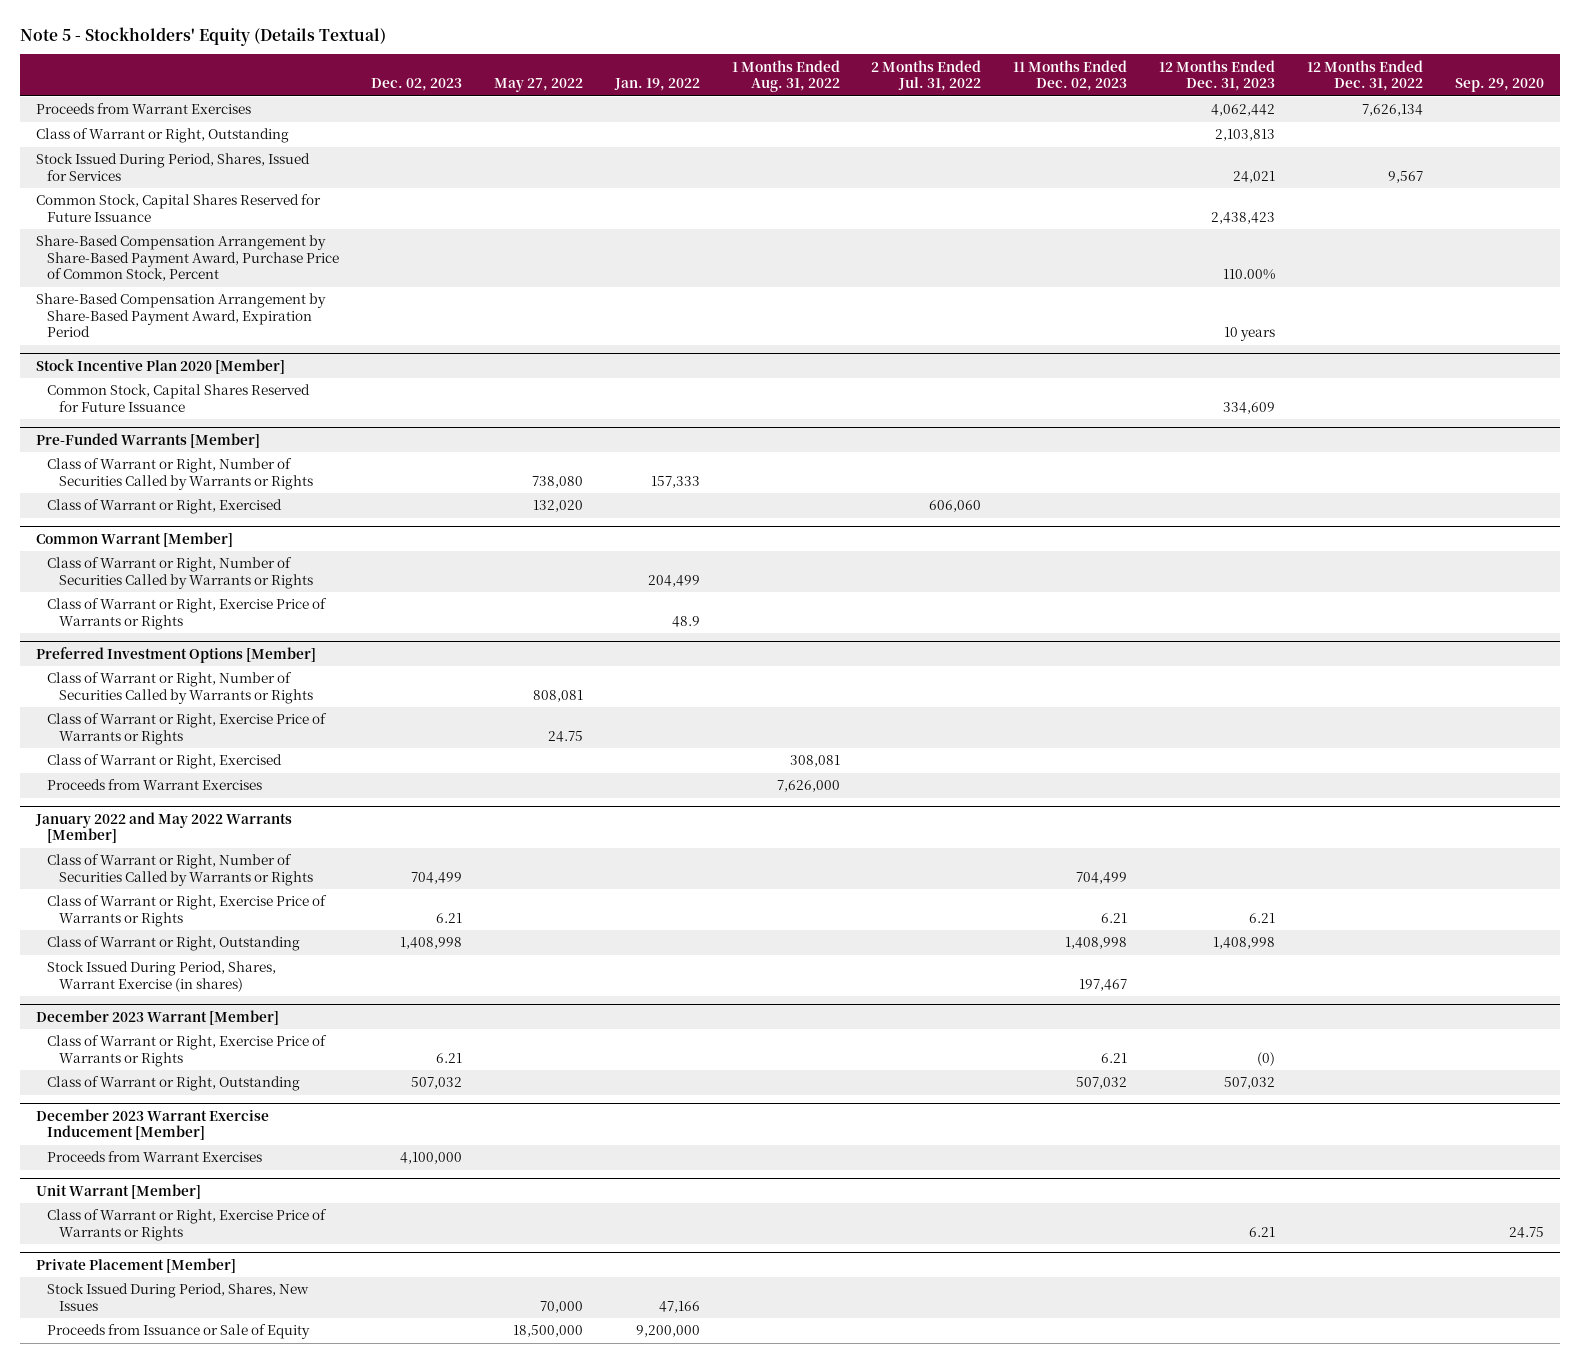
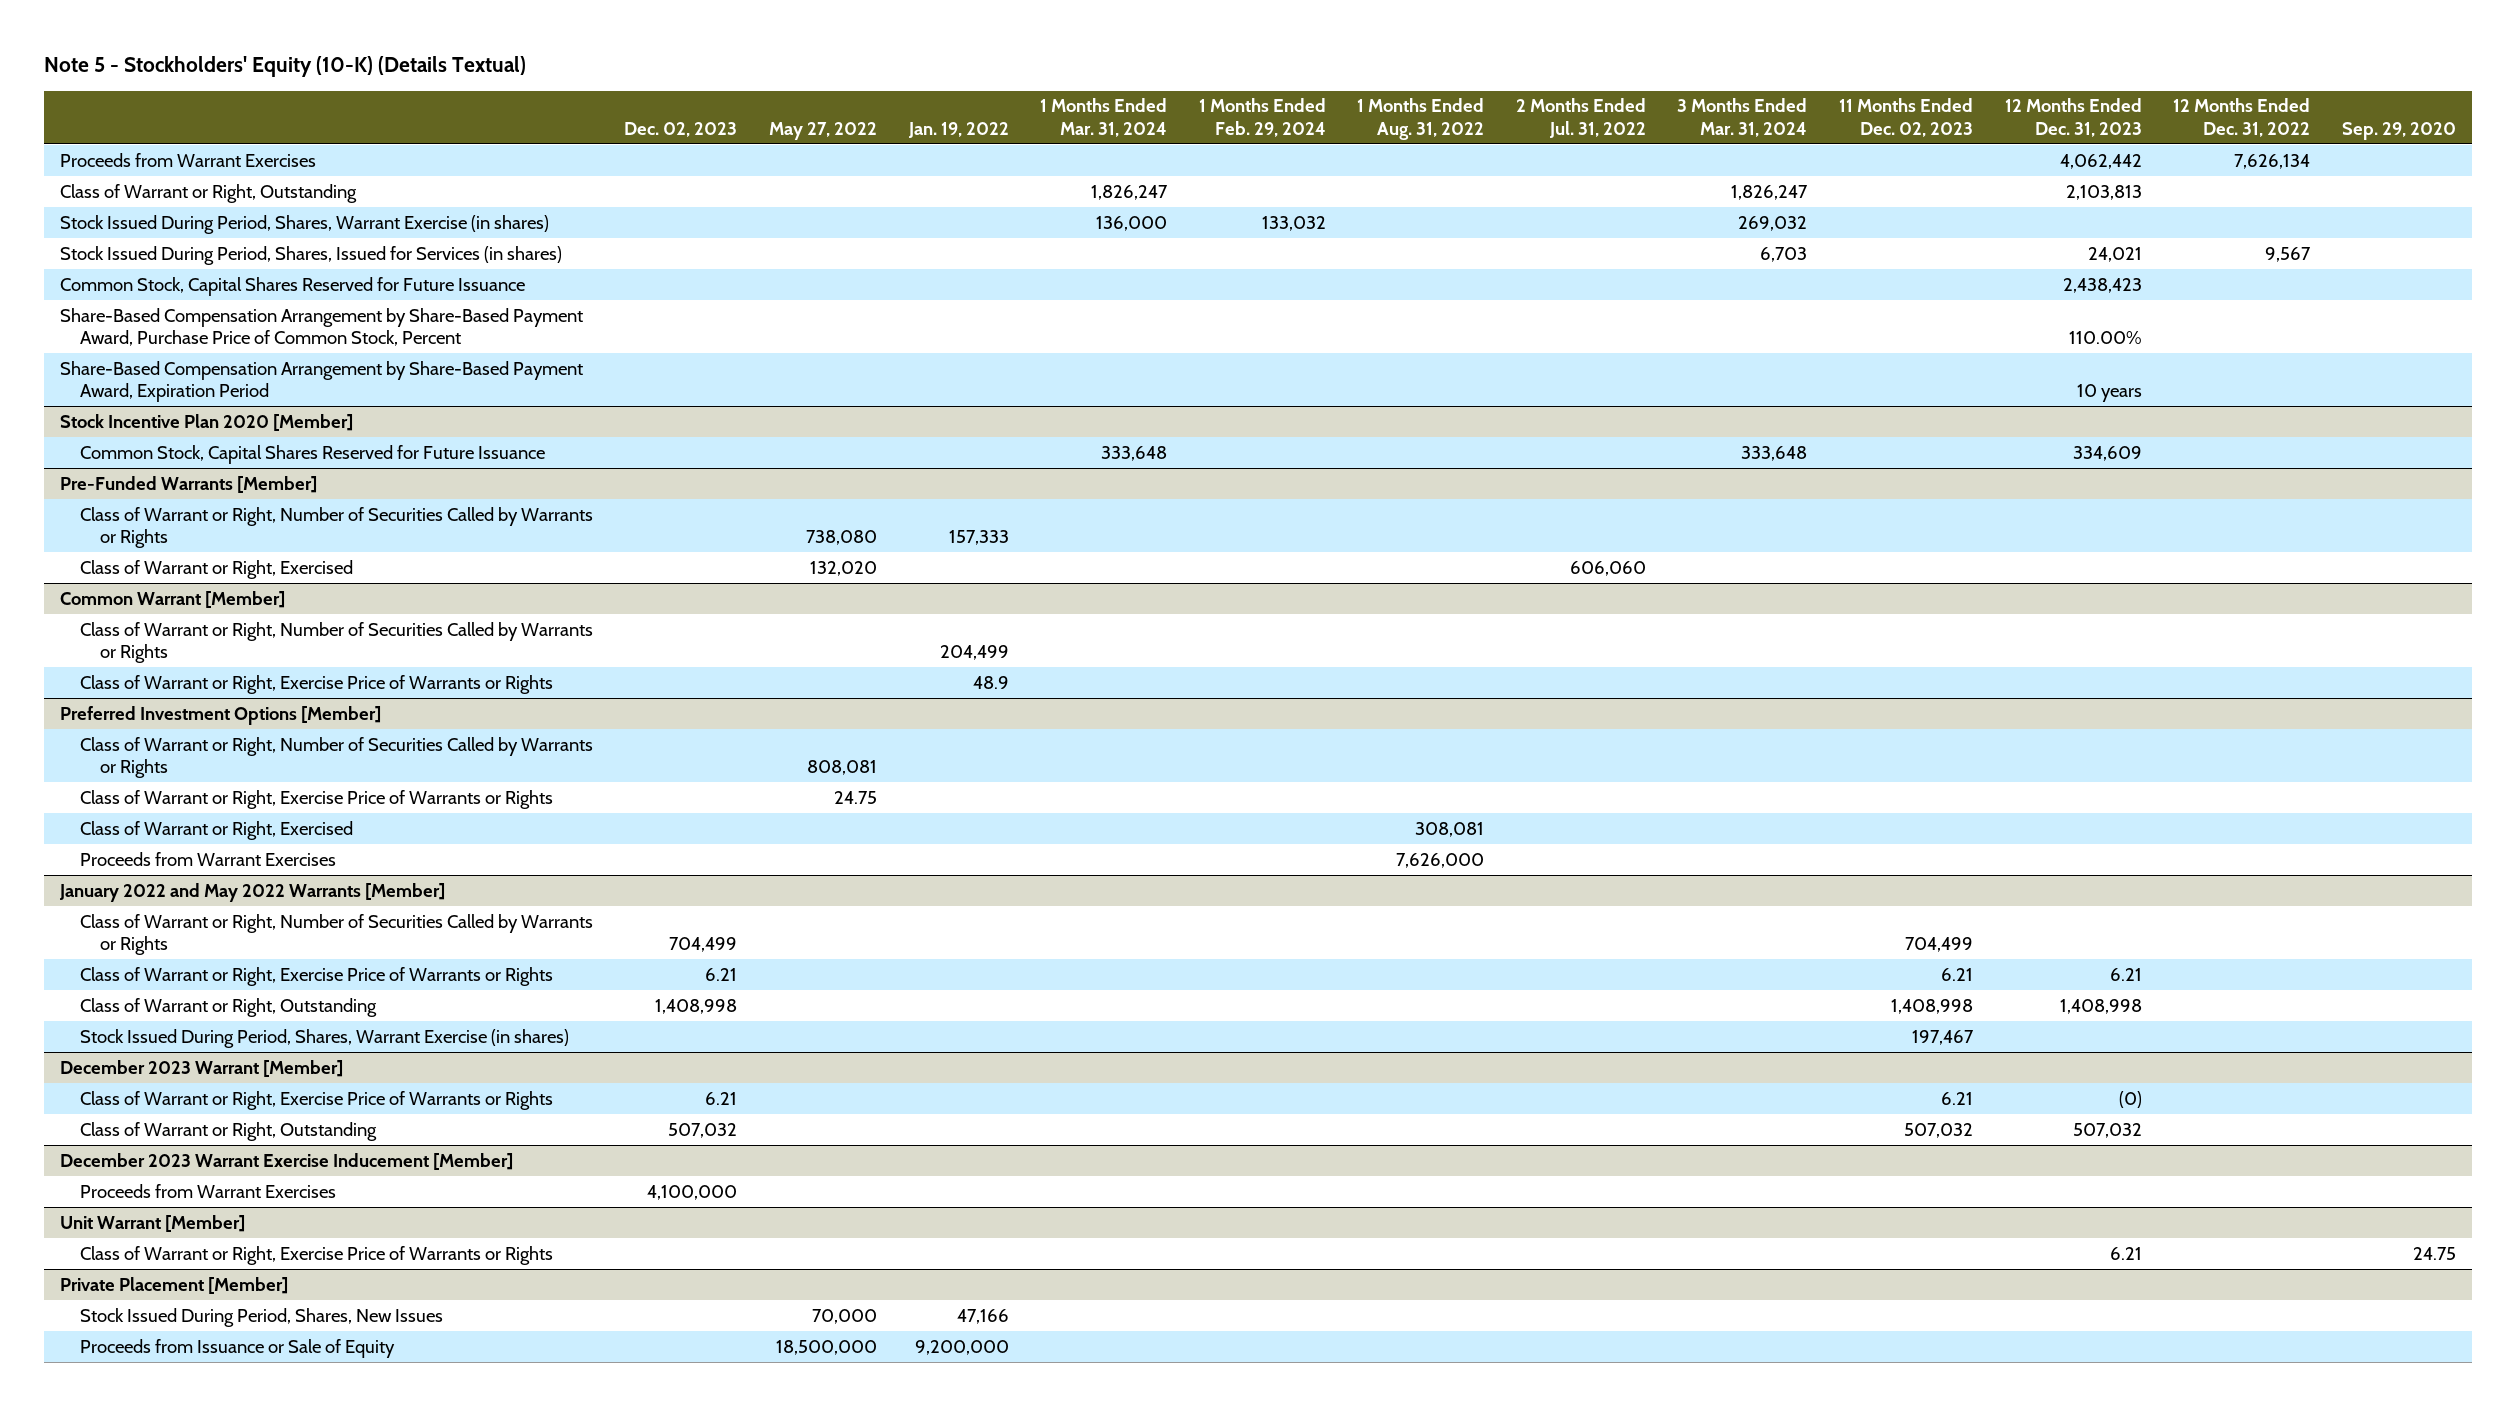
- Note 5 - Stockholders' Equity (Details Textual)
+ Note 5 - Stockholders' Equity (10-K) (Details Textual)
- | Dec. 02, 2023 | May 27, 2022 | Jan. 19, 2022 | 1 Months Ended Aug. 31, 2022 | 2 Months Ended Jul. 31, 2022 | 11 Months Ended Dec. 02, 2023 | 12 Months Ended Dec. 31, 2023 | 12 Months Ended Dec. 31, 2022 | Sep. 29, 2020
+ | Dec. 02, 2023 | May 27, 2022 | Jan. 19, 2022 | 1 Months Ended Mar. 31, 2024 | 1 Months Ended Feb. 29, 2024 | 1 Months Ended Aug. 31, 2022 | 2 Months Ended Jul. 31, 2022 | 3 Months Ended Mar. 31, 2024 | 11 Months Ended Dec. 02, 2023 | 12 Months Ended Dec. 31, 2023 | 12 Months Ended Dec. 31, 2022 | Sep. 29, 2020
- Stock Issued During Period, Shares, Issued for Services | | | | | | | 24,021 | 9,567 |
+ Stock Issued During Period, Shares, Warrant Exercise (in shares) | | | | 136,000 | 133,032 | | | 269,032 | | | |
+ Stock Issued During Period, Shares, Issued for Services (in shares) | | | | | | | | 6,703 | | 24,021 | 9,567 |

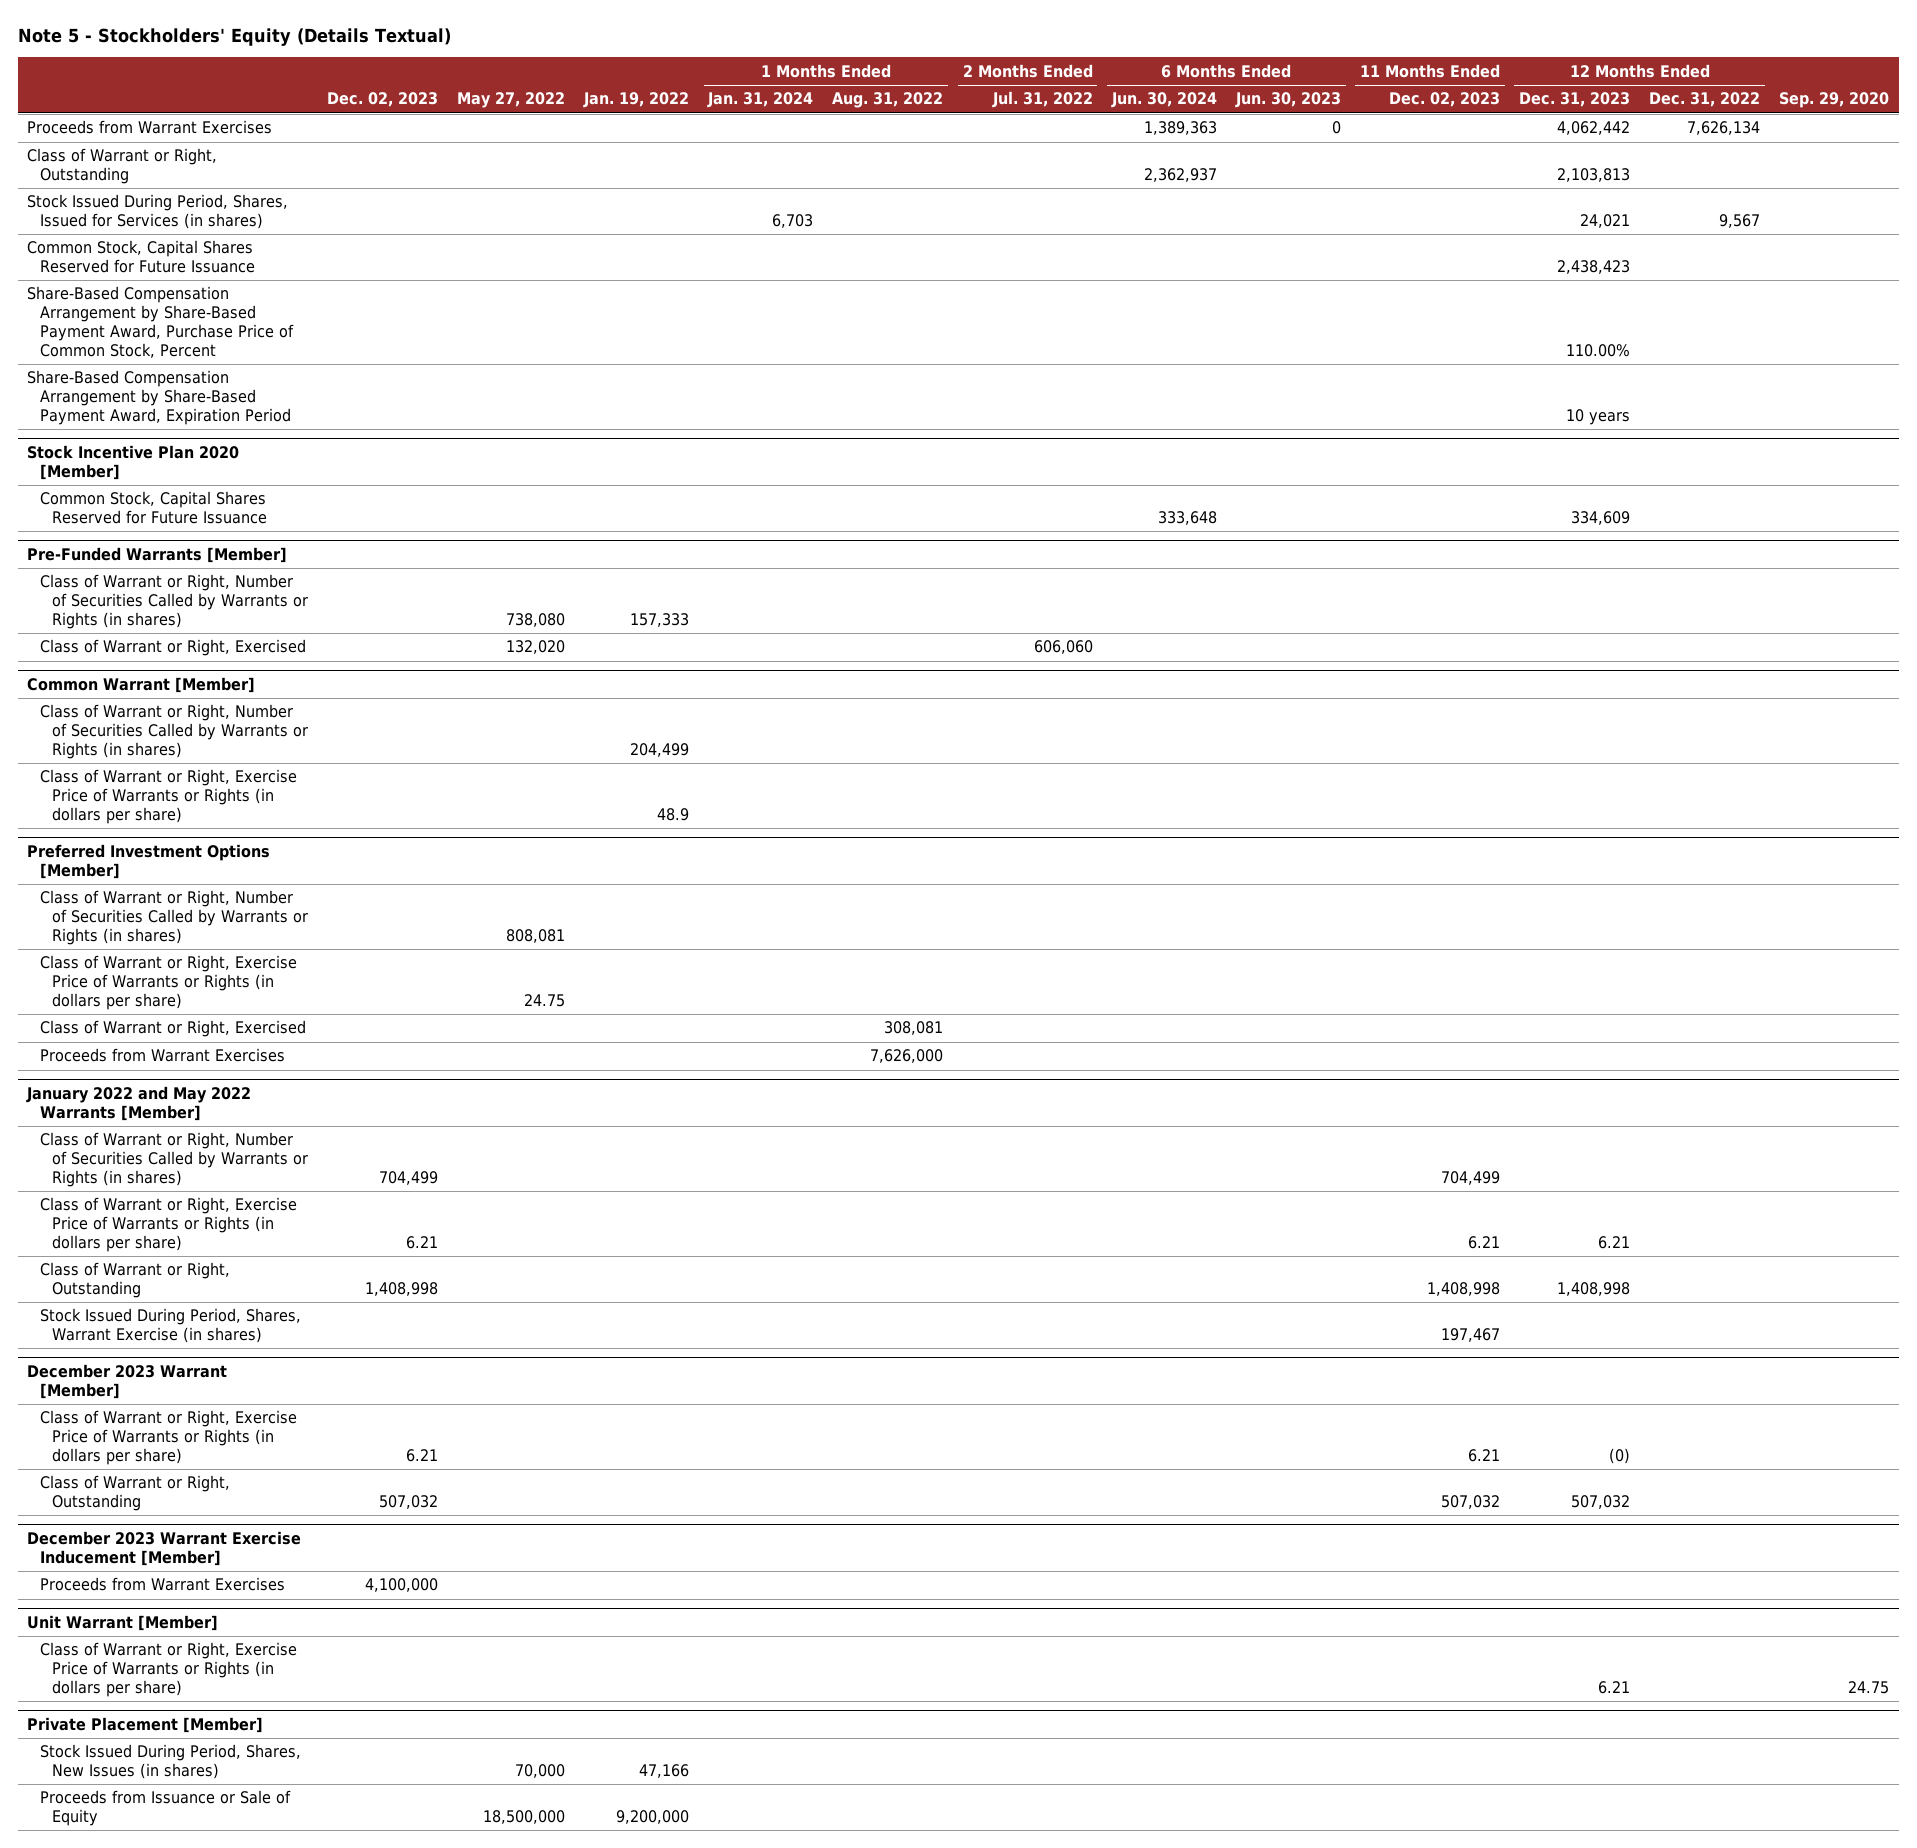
- Note 5 - Stockholders' Equity (10-K) (Details Textual)
+ Note 5 - Stockholders' Equity (Details Textual)
- | Dec. 02, 2023 | May 27, 2022 | Jan. 19, 2022 | 1 Months Ended Mar. 31, 2024 | 1 Months Ended Feb. 29, 2024 | 1 Months Ended Aug. 31, 2022 | 2 Months Ended Jul. 31, 2022 | 3 Months Ended Mar. 31, 2024 | 11 Months Ended Dec. 02, 2023 | 12 Months Ended Dec. 31, 2023 | 12 Months Ended Dec. 31, 2022 | Sep. 29, 2020
+ | Dec. 02, 2023 | May 27, 2022 | Jan. 19, 2022 | 1 Months Ended Jan. 31, 2024 | 1 Months Ended Aug. 31, 2022 | 2 Months Ended Jul. 31, 2022 | 6 Months Ended Jun. 30, 2024 | 6 Months Ended Jun. 30, 2023 | 11 Months Ended Dec. 02, 2023 | 12 Months Ended Dec. 31, 2023 | 12 Months Ended Dec. 31, 2022 | Sep. 29, 2020
- Stock Issued During Period, Shares, Warrant Exercise (in shares) | | | | 136,000 | 133,032 | | | 269,032 | | | |
@ Pre-Funded Warrants [Member]
- Class of Warrant or Right, Number of Securities Called by Warrants or Rights | | 738,080 | 157,333 | | | | | | | | |
+ Class of Warrant or Right, Number of Securities Called by Warrants or Rights (in shares) | | 738,080 | 157,333 | | | | | | | | |
@ Common Warrant [Member]
- Class of Warrant or Right, Number of Securities Called by Warrants or Rights | | | 204,499 | | | | | | | | |
- Class of Warrant or Right, Exercise Price of Warrants or Rights | | | 48.9 | | | | | | | | |
+ Class of Warrant or Right, Number of Securities Called by Warrants or Rights (in shares) | | | 204,499 | | | | | | | | |
+ Class of Warrant or Right, Exercise Price of Warrants or Rights (in dollars per share) | | | 48.9 | | | | | | | | |
@ Preferred Investment Options [Member]
- Class of Warrant or Right, Number of Securities Called by Warrants or Rights | | 808,081 | | | | | | | | | |
- Class of Warrant or Right, Exercise Price of Warrants or Rights | | 24.75 | | | | | | | | | |
+ Class of Warrant or Right, Number of Securities Called by Warrants or Rights (in shares) | | 808,081 | | | | | | | | | |
+ Class of Warrant or Right, Exercise Price of Warrants or Rights (in dollars per share) | | 24.75 | | | | | | | | | |
@ January 2022 and May 2022 Warrants [Member]
- Class of Warrant or Right, Number of Securities Called by Warrants or Rights | 704,499 | | | | | | | | 704,499 | | |
- Class of Warrant or Right, Exercise Price of Warrants or Rights | 6.21 | | | | | | | | 6.21 | 6.21 | |
+ Class of Warrant or Right, Number of Securities Called by Warrants or Rights (in shares) | 704,499 | | | | | | | | 704,499 | | |
+ Class of Warrant or Right, Exercise Price of Warrants or Rights (in dollars per share) | 6.21 | | | | | | | | 6.21 | 6.21 | |
@ December 2023 Warrant [Member]
- Class of Warrant or Right, Exercise Price of Warrants or Rights | 6.21 | | | | | | | | 6.21 | (0) | |
+ Class of Warrant or Right, Exercise Price of Warrants or Rights (in dollars per share) | 6.21 | | | | | | | | 6.21 | (0) | |
@ Unit Warrant [Member]
- Class of Warrant or Right, Exercise Price of Warrants or Rights | | | | | | | | | | 6.21 | | 24.75
+ Class of Warrant or Right, Exercise Price of Warrants or Rights (in dollars per share) | | | | | | | | | | 6.21 | | 24.75
@ Private Placement [Member]
- Stock Issued During Period, Shares, New Issues | | 70,000 | 47,166 | | | | | | | | |
+ Stock Issued During Period, Shares, New Issues (in shares) | | 70,000 | 47,166 | | | | | | | | |

